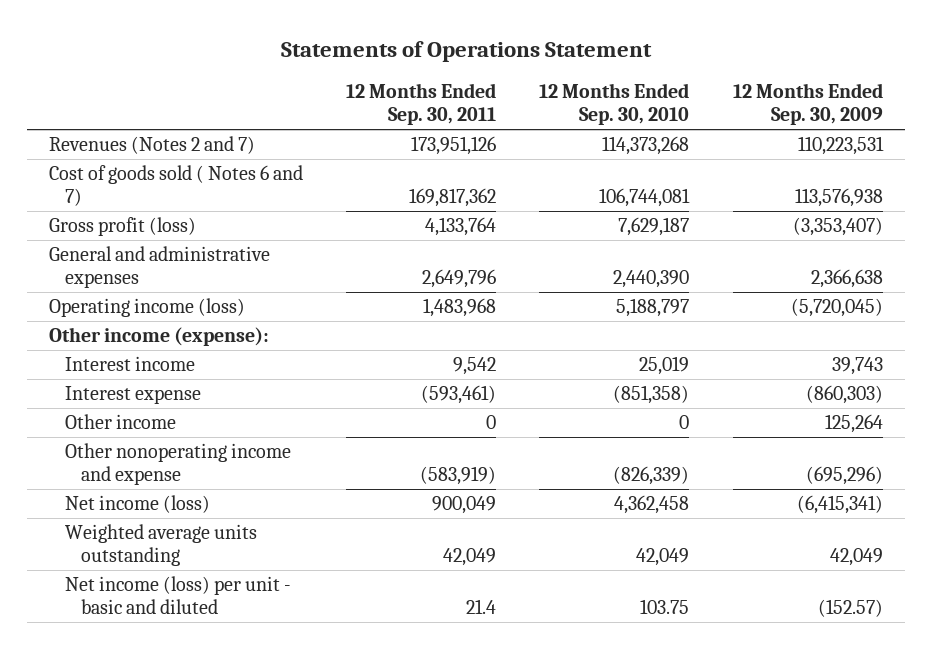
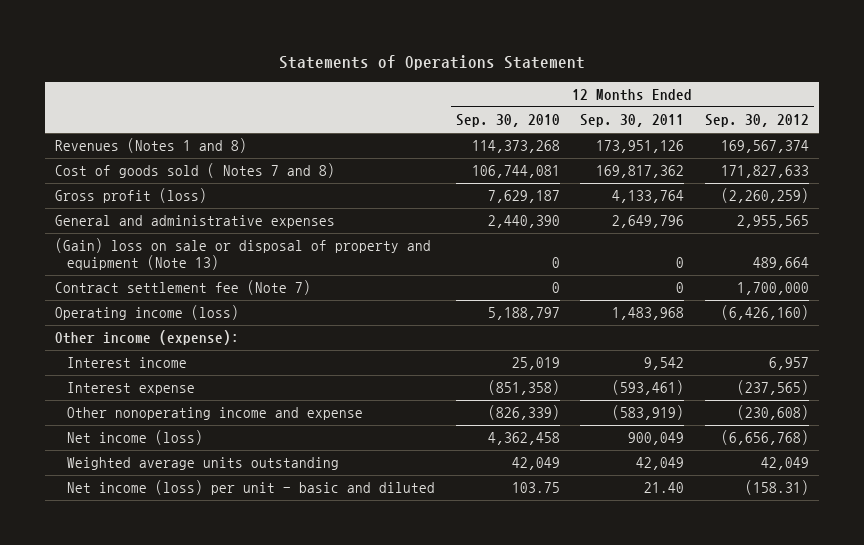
- | 12 Months Ended Sep. 30, 2011 | 12 Months Ended Sep. 30, 2010 | 12 Months Ended Sep. 30, 2009
+ | 12 Months Ended Sep. 30, 2010 | 12 Months Ended Sep. 30, 2011 | 12 Months Ended Sep. 30, 2012
- Revenues (Notes 2 and 7) | 173,951,126 | 114,373,268 | 110,223,531
- Cost of goods sold ( Notes 6 and 7) | 169,817,362 | 106,744,081 | 113,576,938
+ Revenues (Notes 1 and 8) | 114,373,268 | 173,951,126 | 169,567,374
+ Cost of goods sold ( Notes 7 and 8) | 106,744,081 | 169,817,362 | 171,827,633
+ (Gain) loss on sale or disposal of property and equipment (Note 13) | 0 | 0 | 489,664
+ Contract settlement fee (Note 7) | 0 | 0 | 1,700,000
- Other income | 0 | 0 | 125,264
- Net income (loss) per unit - basic and diluted | 21.4 | 103.75 | (152.57)
+ Net income (loss) per unit - basic and diluted | 103.75 | 21.40 | (158.31)

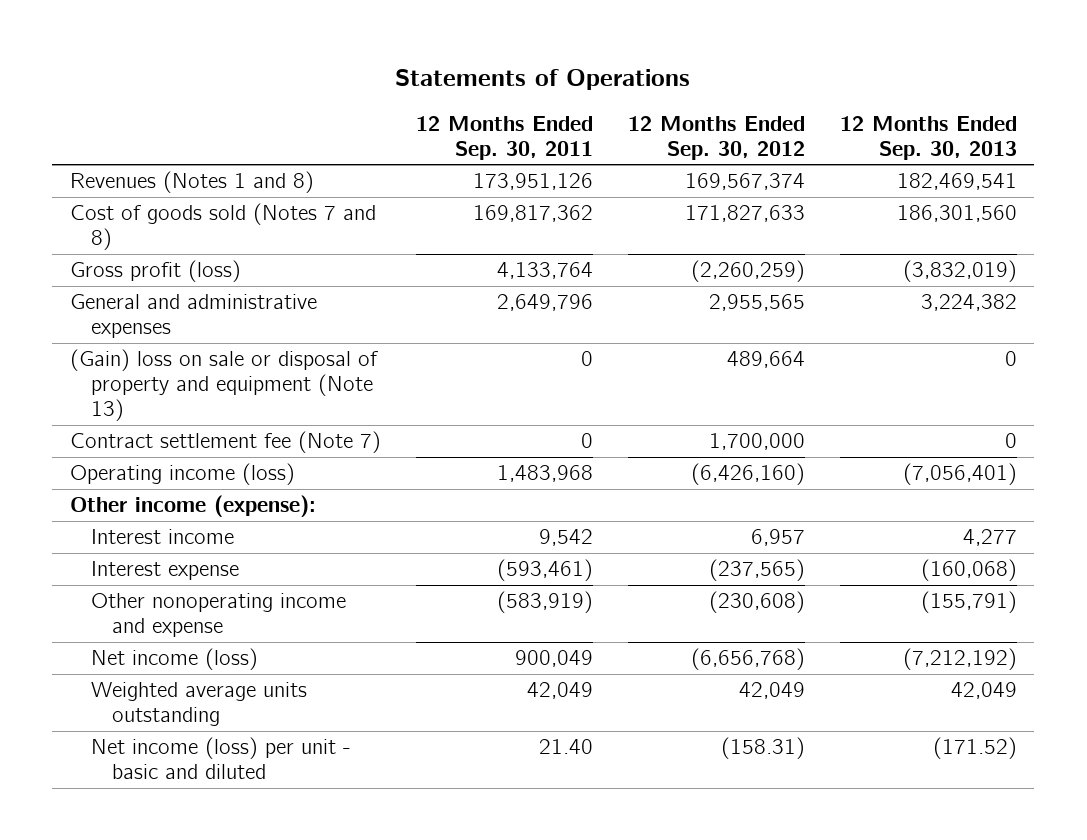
- Statements of Operations Statement
+ Statements of Operations
- | 12 Months Ended Sep. 30, 2010 | 12 Months Ended Sep. 30, 2011 | 12 Months Ended Sep. 30, 2012
+ | 12 Months Ended Sep. 30, 2011 | 12 Months Ended Sep. 30, 2012 | 12 Months Ended Sep. 30, 2013
- Cost of goods sold ( Notes 7 and 8) | 106,744,081 | 169,817,362 | 171,827,633
+ Cost of goods sold (Notes 7 and 8) | 169,817,362 | 171,827,633 | 186,301,560

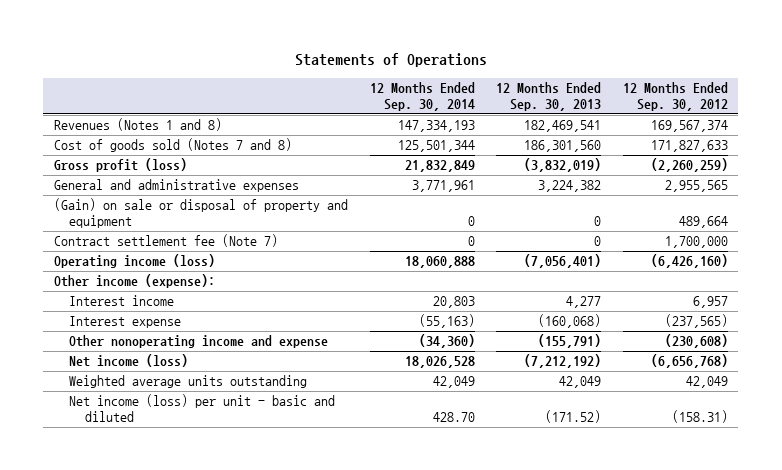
- | 12 Months Ended Sep. 30, 2011 | 12 Months Ended Sep. 30, 2012 | 12 Months Ended Sep. 30, 2013
+ | 12 Months Ended Sep. 30, 2014 | 12 Months Ended Sep. 30, 2013 | 12 Months Ended Sep. 30, 2012
- (Gain) loss on sale or disposal of property and equipment (Note 13) | 0 | 489,664 | 0
+ (Gain) on sale or disposal of property and equipment | 0 | 0 | 489,664

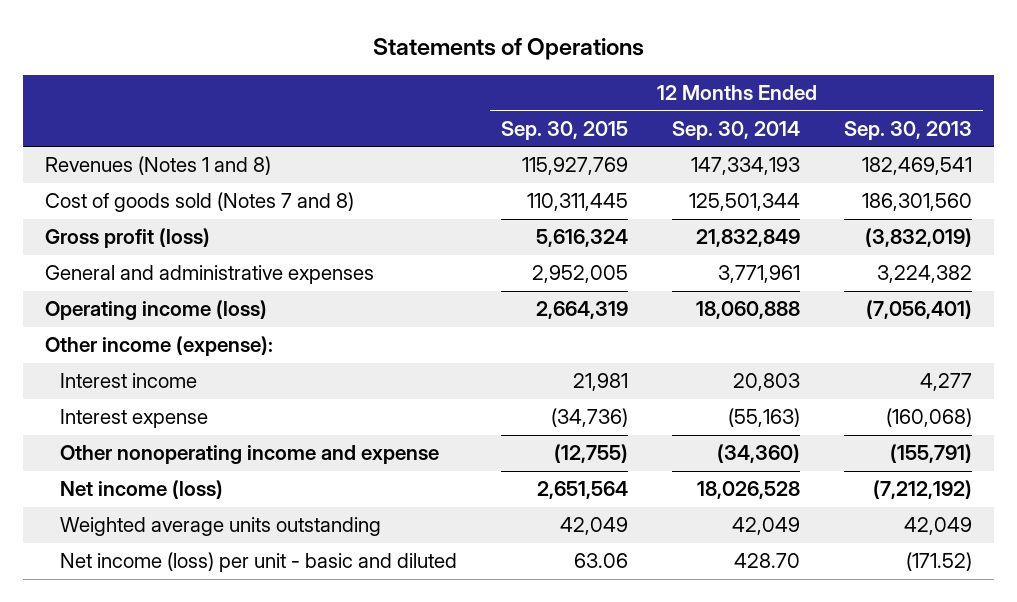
- | 12 Months Ended Sep. 30, 2014 | 12 Months Ended Sep. 30, 2013 | 12 Months Ended Sep. 30, 2012
+ | 12 Months Ended Sep. 30, 2015 | 12 Months Ended Sep. 30, 2014 | 12 Months Ended Sep. 30, 2013
- (Gain) on sale or disposal of property and equipment | 0 | 0 | 489,664
- Contract settlement fee (Note 7) | 0 | 0 | 1,700,000

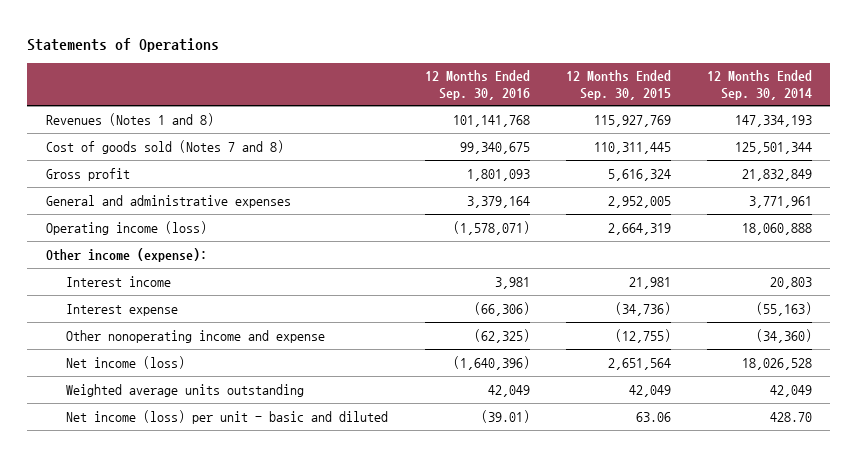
- | 12 Months Ended Sep. 30, 2015 | 12 Months Ended Sep. 30, 2014 | 12 Months Ended Sep. 30, 2013
+ | 12 Months Ended Sep. 30, 2016 | 12 Months Ended Sep. 30, 2015 | 12 Months Ended Sep. 30, 2014
- Gross profit (loss) | 5,616,324 | 21,832,849 | (3,832,019)
+ Gross profit | 1,801,093 | 5,616,324 | 21,832,849

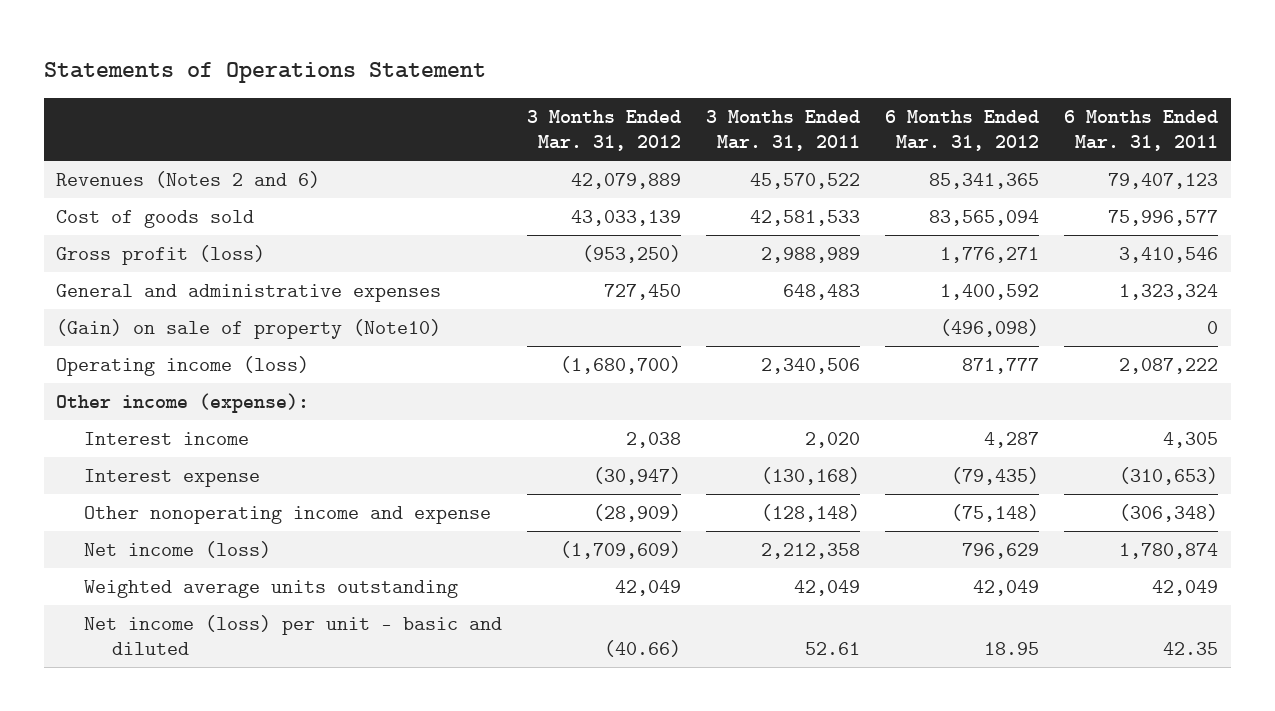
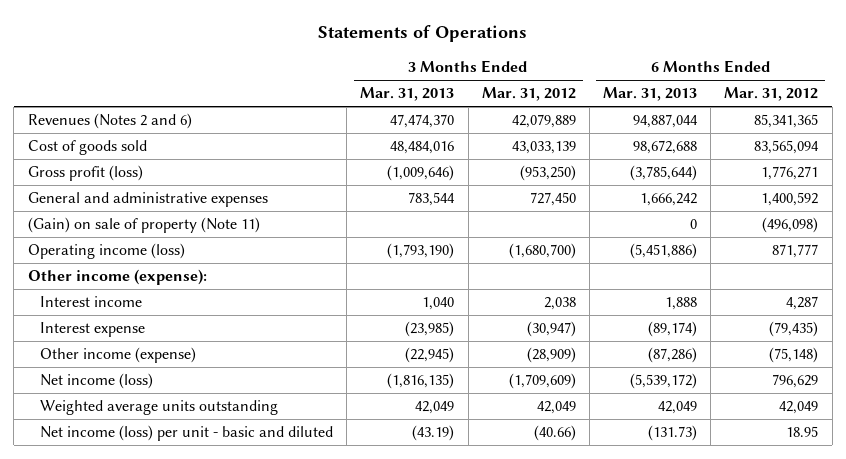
- Statements of Operations Statement
+ Statements of Operations
- | 3 Months Ended Mar. 31, 2012 | 3 Months Ended Mar. 31, 2011 | 6 Months Ended Mar. 31, 2012 | 6 Months Ended Mar. 31, 2011
+ | 3 Months Ended Mar. 31, 2013 | 3 Months Ended Mar. 31, 2012 | 6 Months Ended Mar. 31, 2013 | 6 Months Ended Mar. 31, 2012
- (Gain) on sale of property (Note10) | | | (496,098) | 0
+ (Gain) on sale of property (Note 11) | | | 0 | (496,098)
- Other nonoperating income and expense | (28,909) | (128,148) | (75,148) | (306,348)
+ Other income (expense) | (22,945) | (28,909) | (87,286) | (75,148)

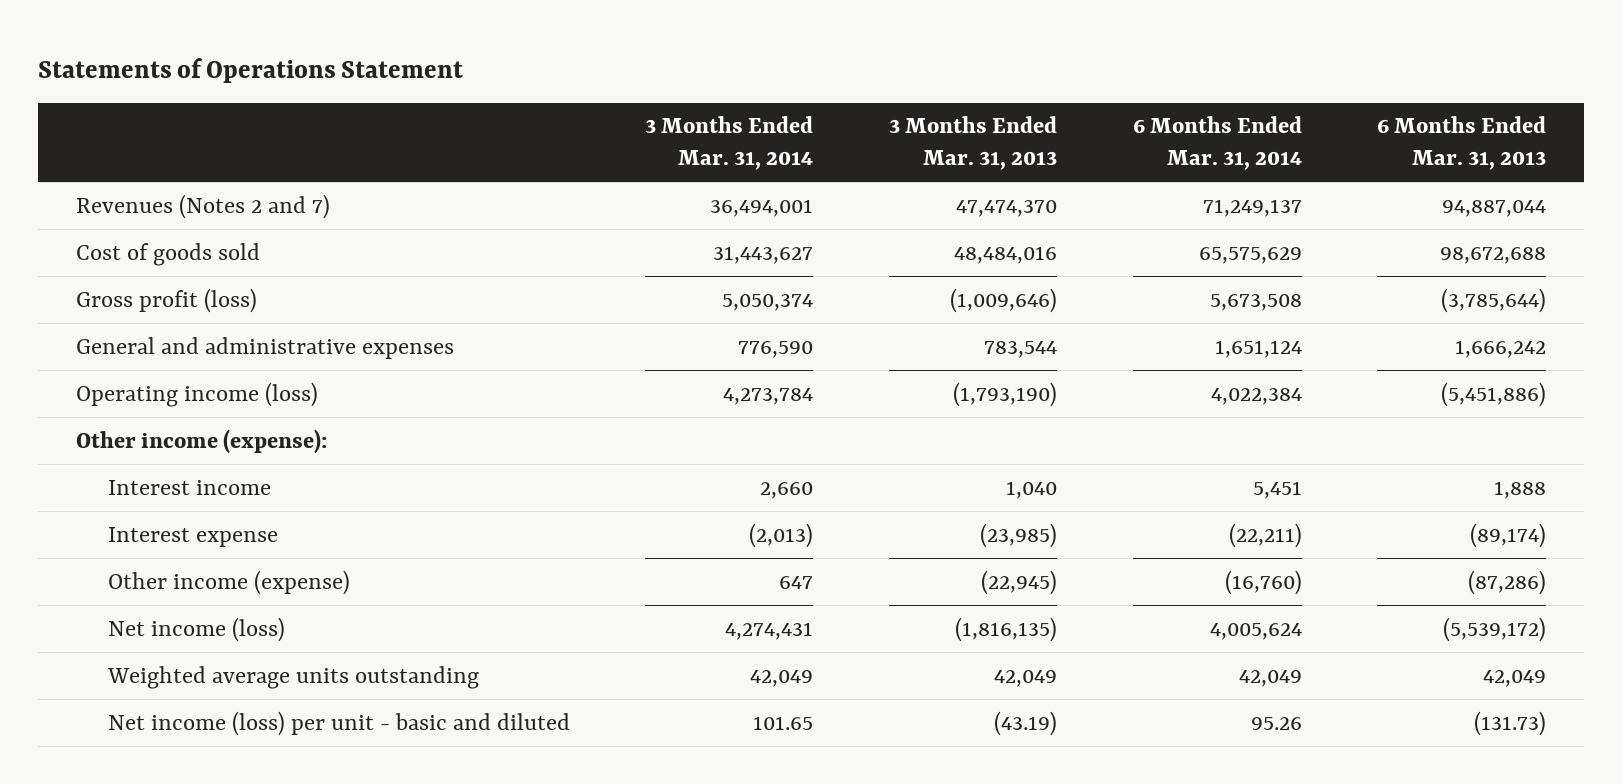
- Statements of Operations
+ Statements of Operations Statement
- | 3 Months Ended Mar. 31, 2013 | 3 Months Ended Mar. 31, 2012 | 6 Months Ended Mar. 31, 2013 | 6 Months Ended Mar. 31, 2012
+ | 3 Months Ended Mar. 31, 2014 | 3 Months Ended Mar. 31, 2013 | 6 Months Ended Mar. 31, 2014 | 6 Months Ended Mar. 31, 2013
- Revenues (Notes 2 and 6) | 47,474,370 | 42,079,889 | 94,887,044 | 85,341,365
+ Revenues (Notes 2 and 7) | 36,494,001 | 47,474,370 | 71,249,137 | 94,887,044
- (Gain) on sale of property (Note 11) | | | 0 | (496,098)

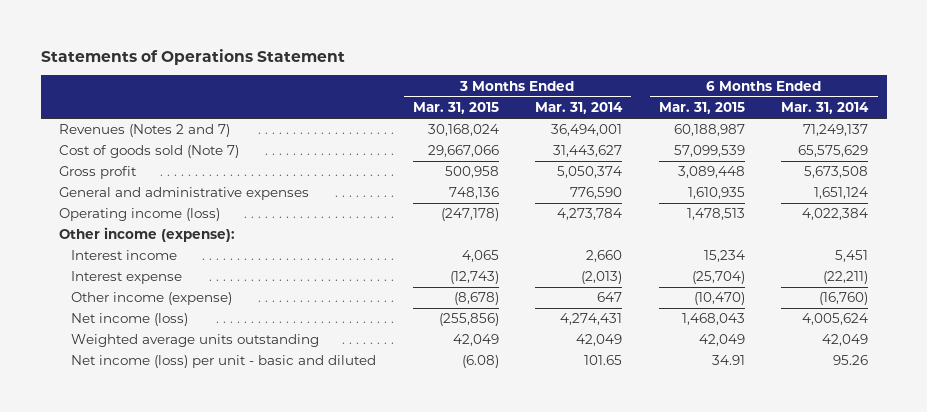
- | 3 Months Ended Mar. 31, 2014 | 3 Months Ended Mar. 31, 2013 | 6 Months Ended Mar. 31, 2014 | 6 Months Ended Mar. 31, 2013
+ | 3 Months Ended Mar. 31, 2015 | 3 Months Ended Mar. 31, 2014 | 6 Months Ended Mar. 31, 2015 | 6 Months Ended Mar. 31, 2014
- Cost of goods sold | 31,443,627 | 48,484,016 | 65,575,629 | 98,672,688
- Gross profit (loss) | 5,050,374 | (1,009,646) | 5,673,508 | (3,785,644)
+ Cost of goods sold (Note 7) | 29,667,066 | 31,443,627 | 57,099,539 | 65,575,629
+ Gross profit | 500,958 | 5,050,374 | 3,089,448 | 5,673,508

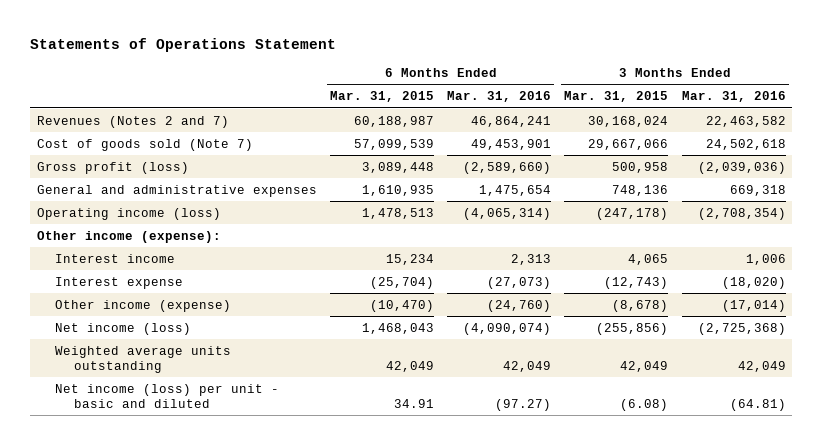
- | 3 Months Ended Mar. 31, 2015 | 3 Months Ended Mar. 31, 2014 | 6 Months Ended Mar. 31, 2015 | 6 Months Ended Mar. 31, 2014
+ | 6 Months Ended Mar. 31, 2015 | 6 Months Ended Mar. 31, 2016 | 3 Months Ended Mar. 31, 2015 | 3 Months Ended Mar. 31, 2016
- Gross profit | 500,958 | 5,050,374 | 3,089,448 | 5,673,508
+ Gross profit (loss) | 3,089,448 | (2,589,660) | 500,958 | (2,039,036)

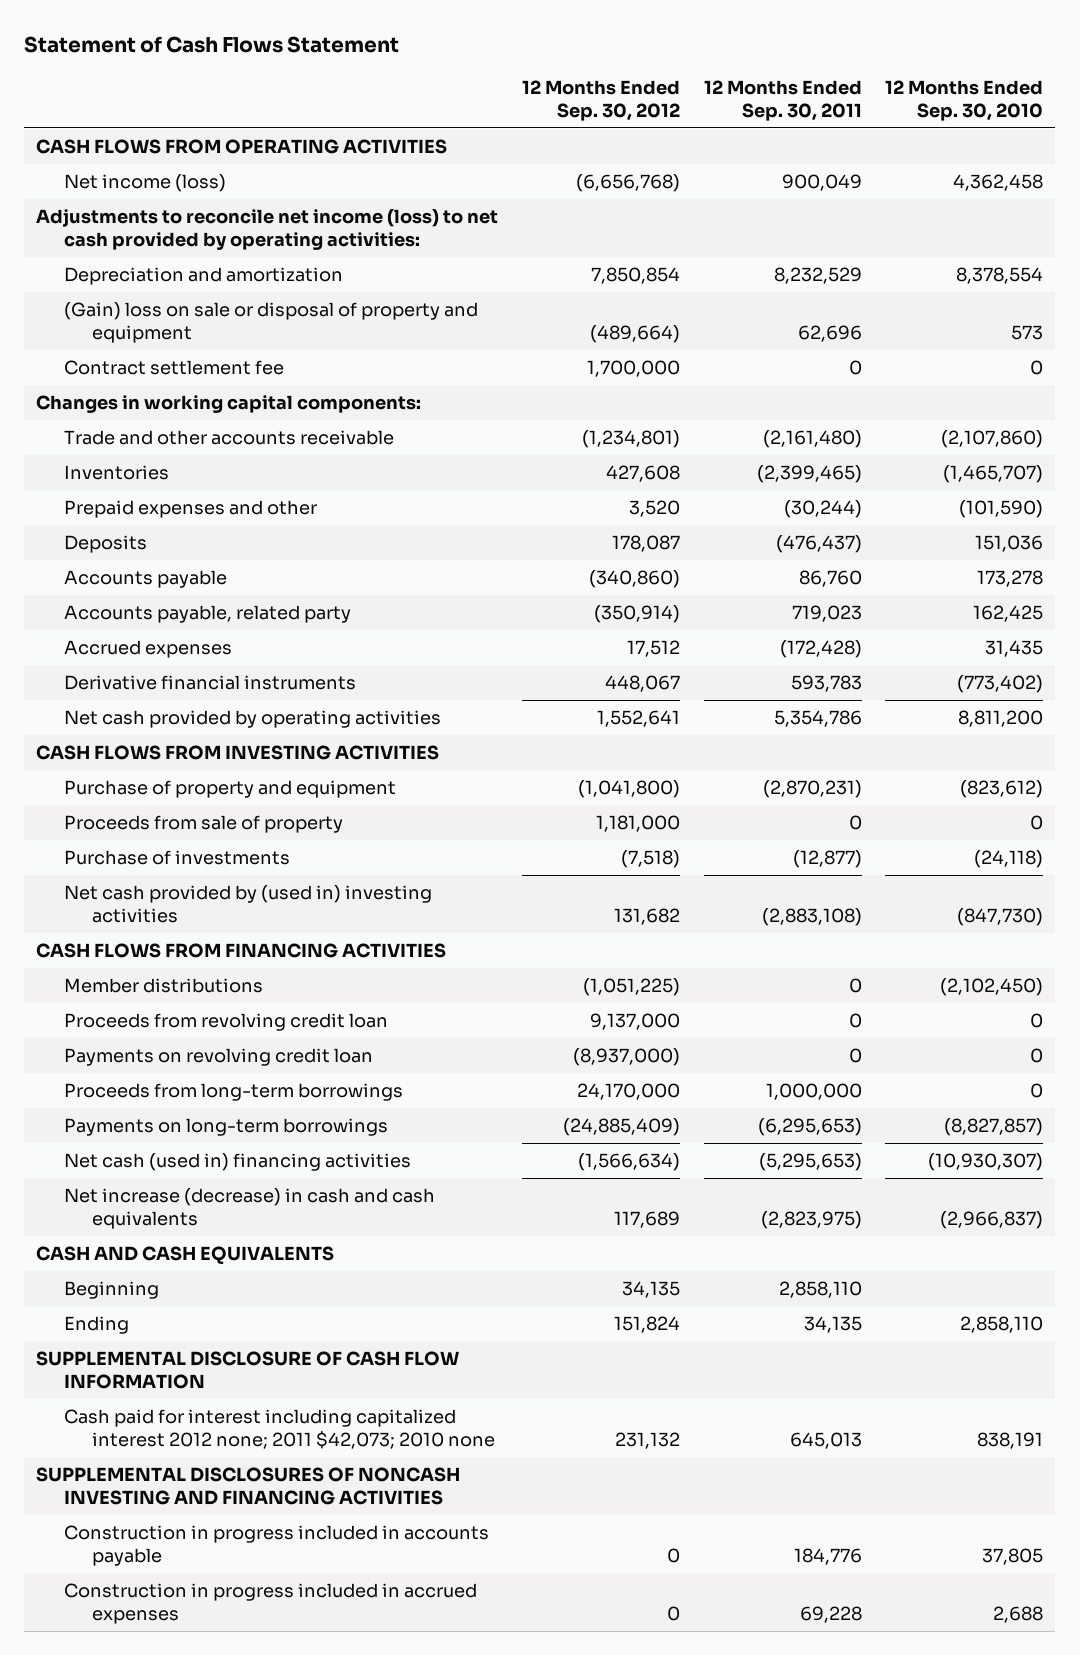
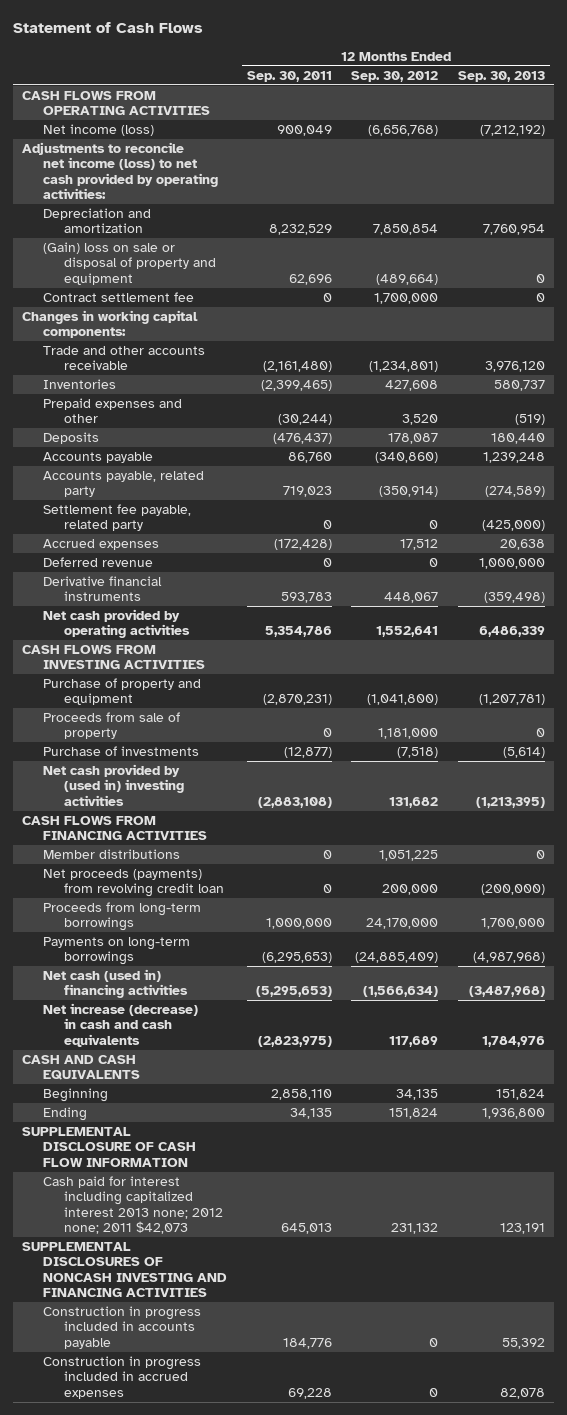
- Statement of Cash Flows Statement
+ Statement of Cash Flows
- | 12 Months Ended Sep. 30, 2012 | 12 Months Ended Sep. 30, 2011 | 12 Months Ended Sep. 30, 2010
+ | 12 Months Ended Sep. 30, 2011 | 12 Months Ended Sep. 30, 2012 | 12 Months Ended Sep. 30, 2013
+ Settlement fee payable, related party | 0 | 0 | (425,000)
+ Deferred revenue | 0 | 0 | 1,000,000
- Member distributions | (1,051,225) | 0 | (2,102,450)
- Proceeds from revolving credit loan | 9,137,000 | 0 | 0
- Payments on revolving credit loan | (8,937,000) | 0 | 0
+ Member distributions | 0 | 1,051,225 | 0
+ Net proceeds (payments) from revolving credit loan | 0 | 200,000 | (200,000)
- Cash paid for interest including capitalized interest 2012 none; 2011 $42,073; 2010 none | 231,132 | 645,013 | 838,191
+ Cash paid for interest including capitalized interest 2013 none; 2012 none; 2011 $42,073 | 645,013 | 231,132 | 123,191

